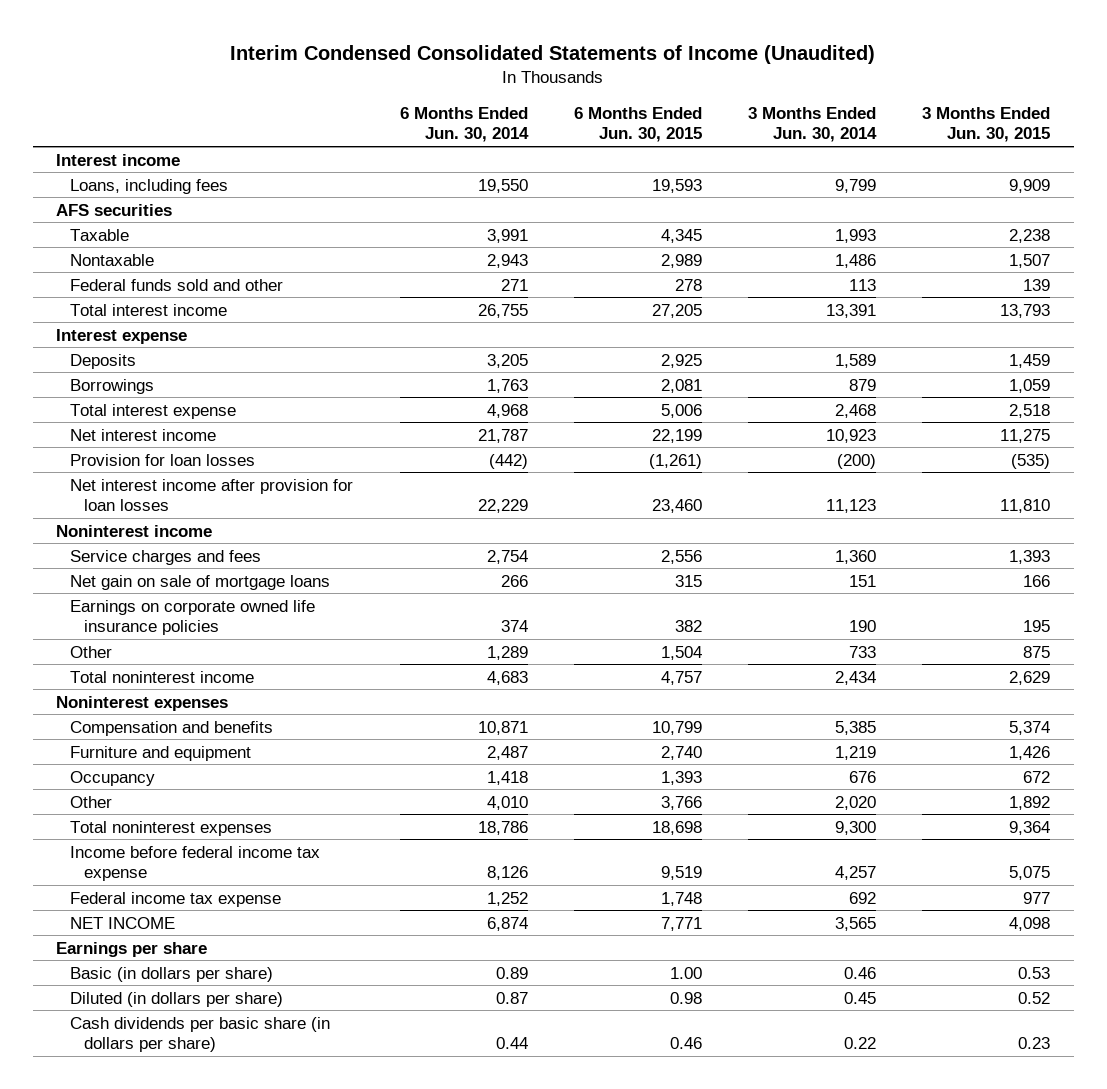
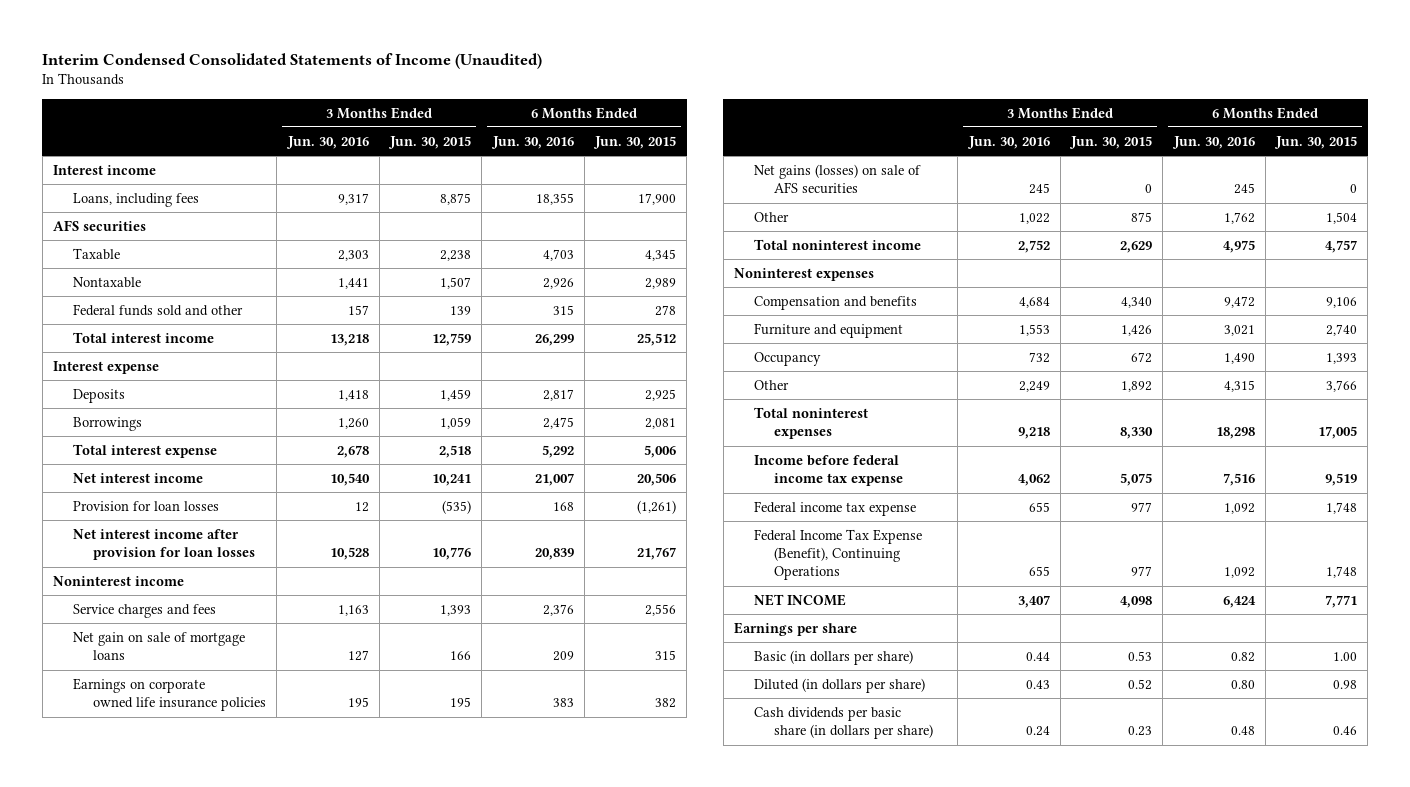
- | 6 Months Ended Jun. 30, 2014 | 6 Months Ended Jun. 30, 2015 | 3 Months Ended Jun. 30, 2014 | 3 Months Ended Jun. 30, 2015
+ | 3 Months Ended Jun. 30, 2016 | 3 Months Ended Jun. 30, 2015 | 6 Months Ended Jun. 30, 2016 | 6 Months Ended Jun. 30, 2015
- Loans, including fees | 19,550 | 19,593 | 9,799 | 9,909
+ Loans, including fees | 9,317 | 8,875 | 18,355 | 17,900
- Total interest income | 26,755 | 27,205 | 13,391 | 13,793
+ Total interest income | 13,218 | 12,759 | 26,299 | 25,512
- Net interest income | 21,787 | 22,199 | 10,923 | 11,275
+ Net interest income | 10,540 | 10,241 | 21,007 | 20,506
- Net interest income after provision for loan losses | 22,229 | 23,460 | 11,123 | 11,810
+ Net interest income after provision for loan losses | 10,528 | 10,776 | 20,839 | 21,767
+ Net gains (losses) on sale of AFS securities | 245 | 0 | 245 | 0
- Compensation and benefits | 10,871 | 10,799 | 5,385 | 5,374
+ Compensation and benefits | 4,684 | 4,340 | 9,472 | 9,106
- Total noninterest expenses | 18,786 | 18,698 | 9,300 | 9,364
+ Total noninterest expenses | 9,218 | 8,330 | 18,298 | 17,005
+ Federal Income Tax Expense (Benefit), Continuing Operations | 655 | 977 | 1,092 | 1,748

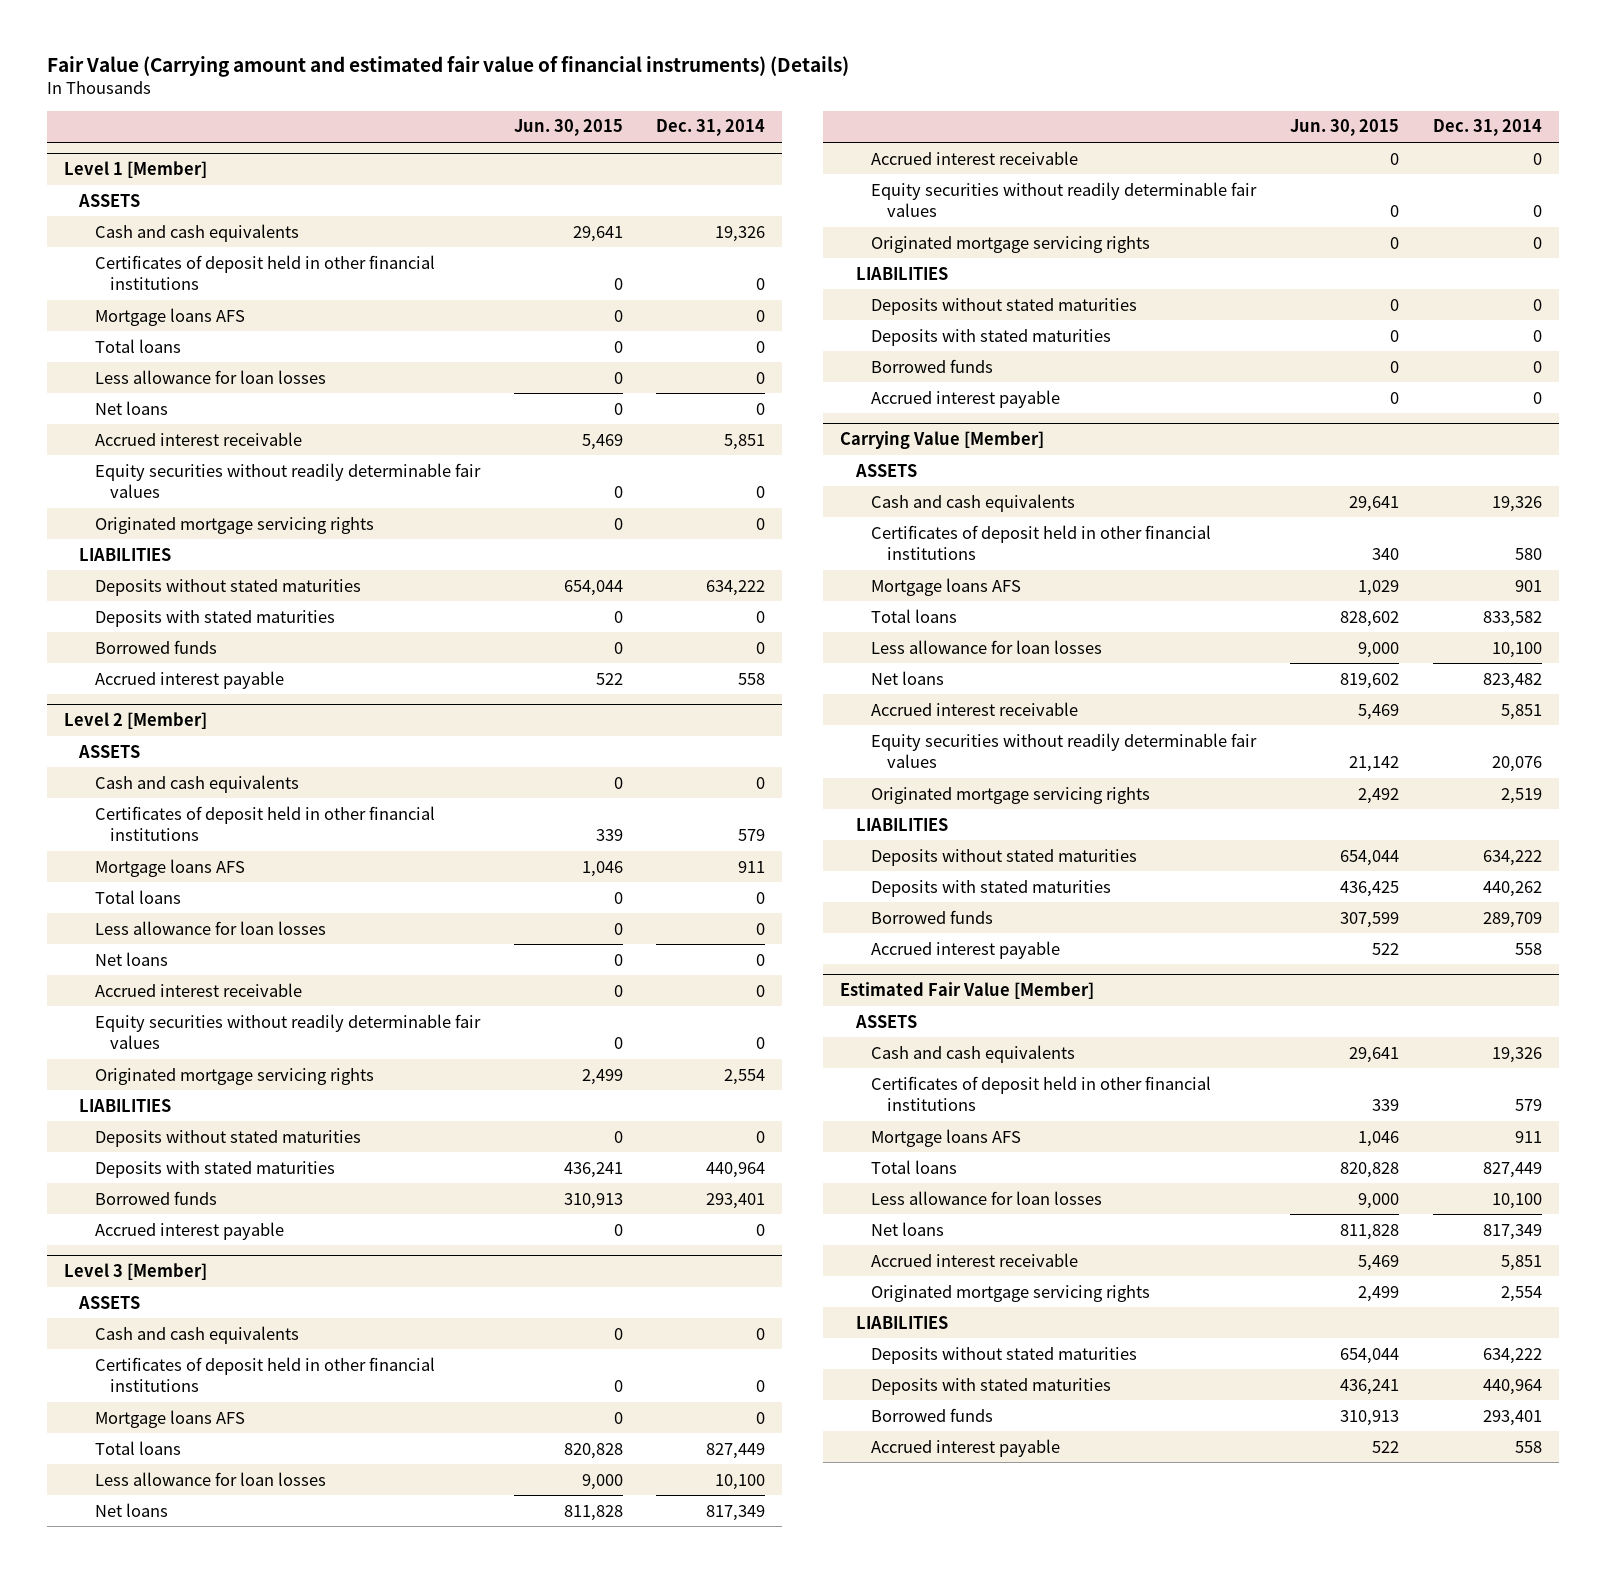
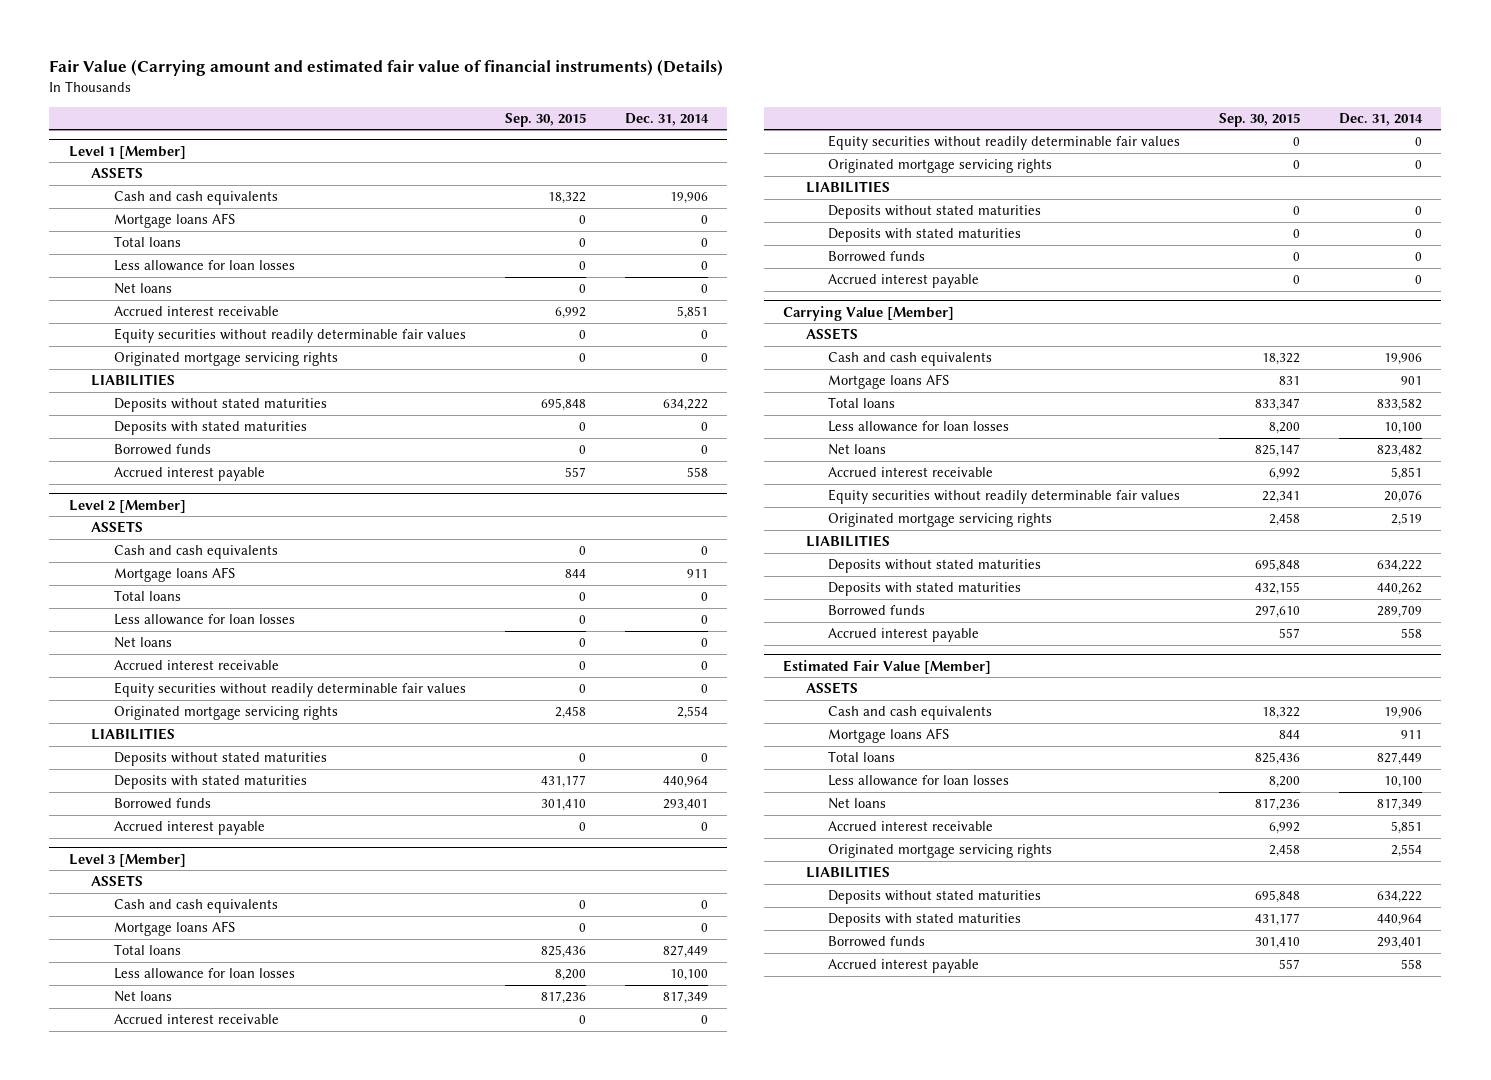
- | Jun. 30, 2015 | Dec. 31, 2014
+ | Sep. 30, 2015 | Dec. 31, 2014
@ Level 1 [Member]
- Cash and cash equivalents | 29,641 | 19,326
- Certificates of deposit held in other financial institutions | 0 | 0
+ Cash and cash equivalents | 18,322 | 19,906
@ Level 2 [Member]
- Certificates of deposit held in other financial institutions | 339 | 579
@ Level 3 [Member]
- Certificates of deposit held in other financial institutions | 0 | 0
@ Carrying Value [Member]
- Cash and cash equivalents | 29,641 | 19,326
- Certificates of deposit held in other financial institutions | 340 | 580
+ Cash and cash equivalents | 18,322 | 19,906
@ Estimated Fair Value [Member]
- Cash and cash equivalents | 29,641 | 19,326
- Certificates of deposit held in other financial institutions | 339 | 579
+ Cash and cash equivalents | 18,322 | 19,906

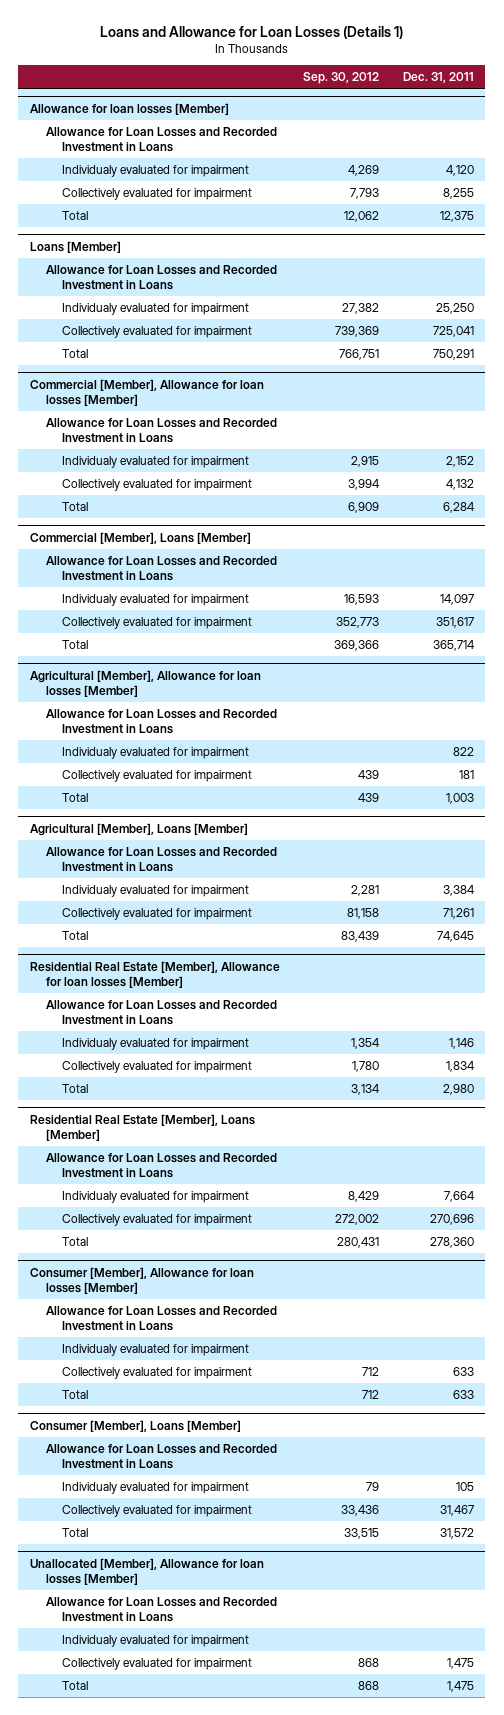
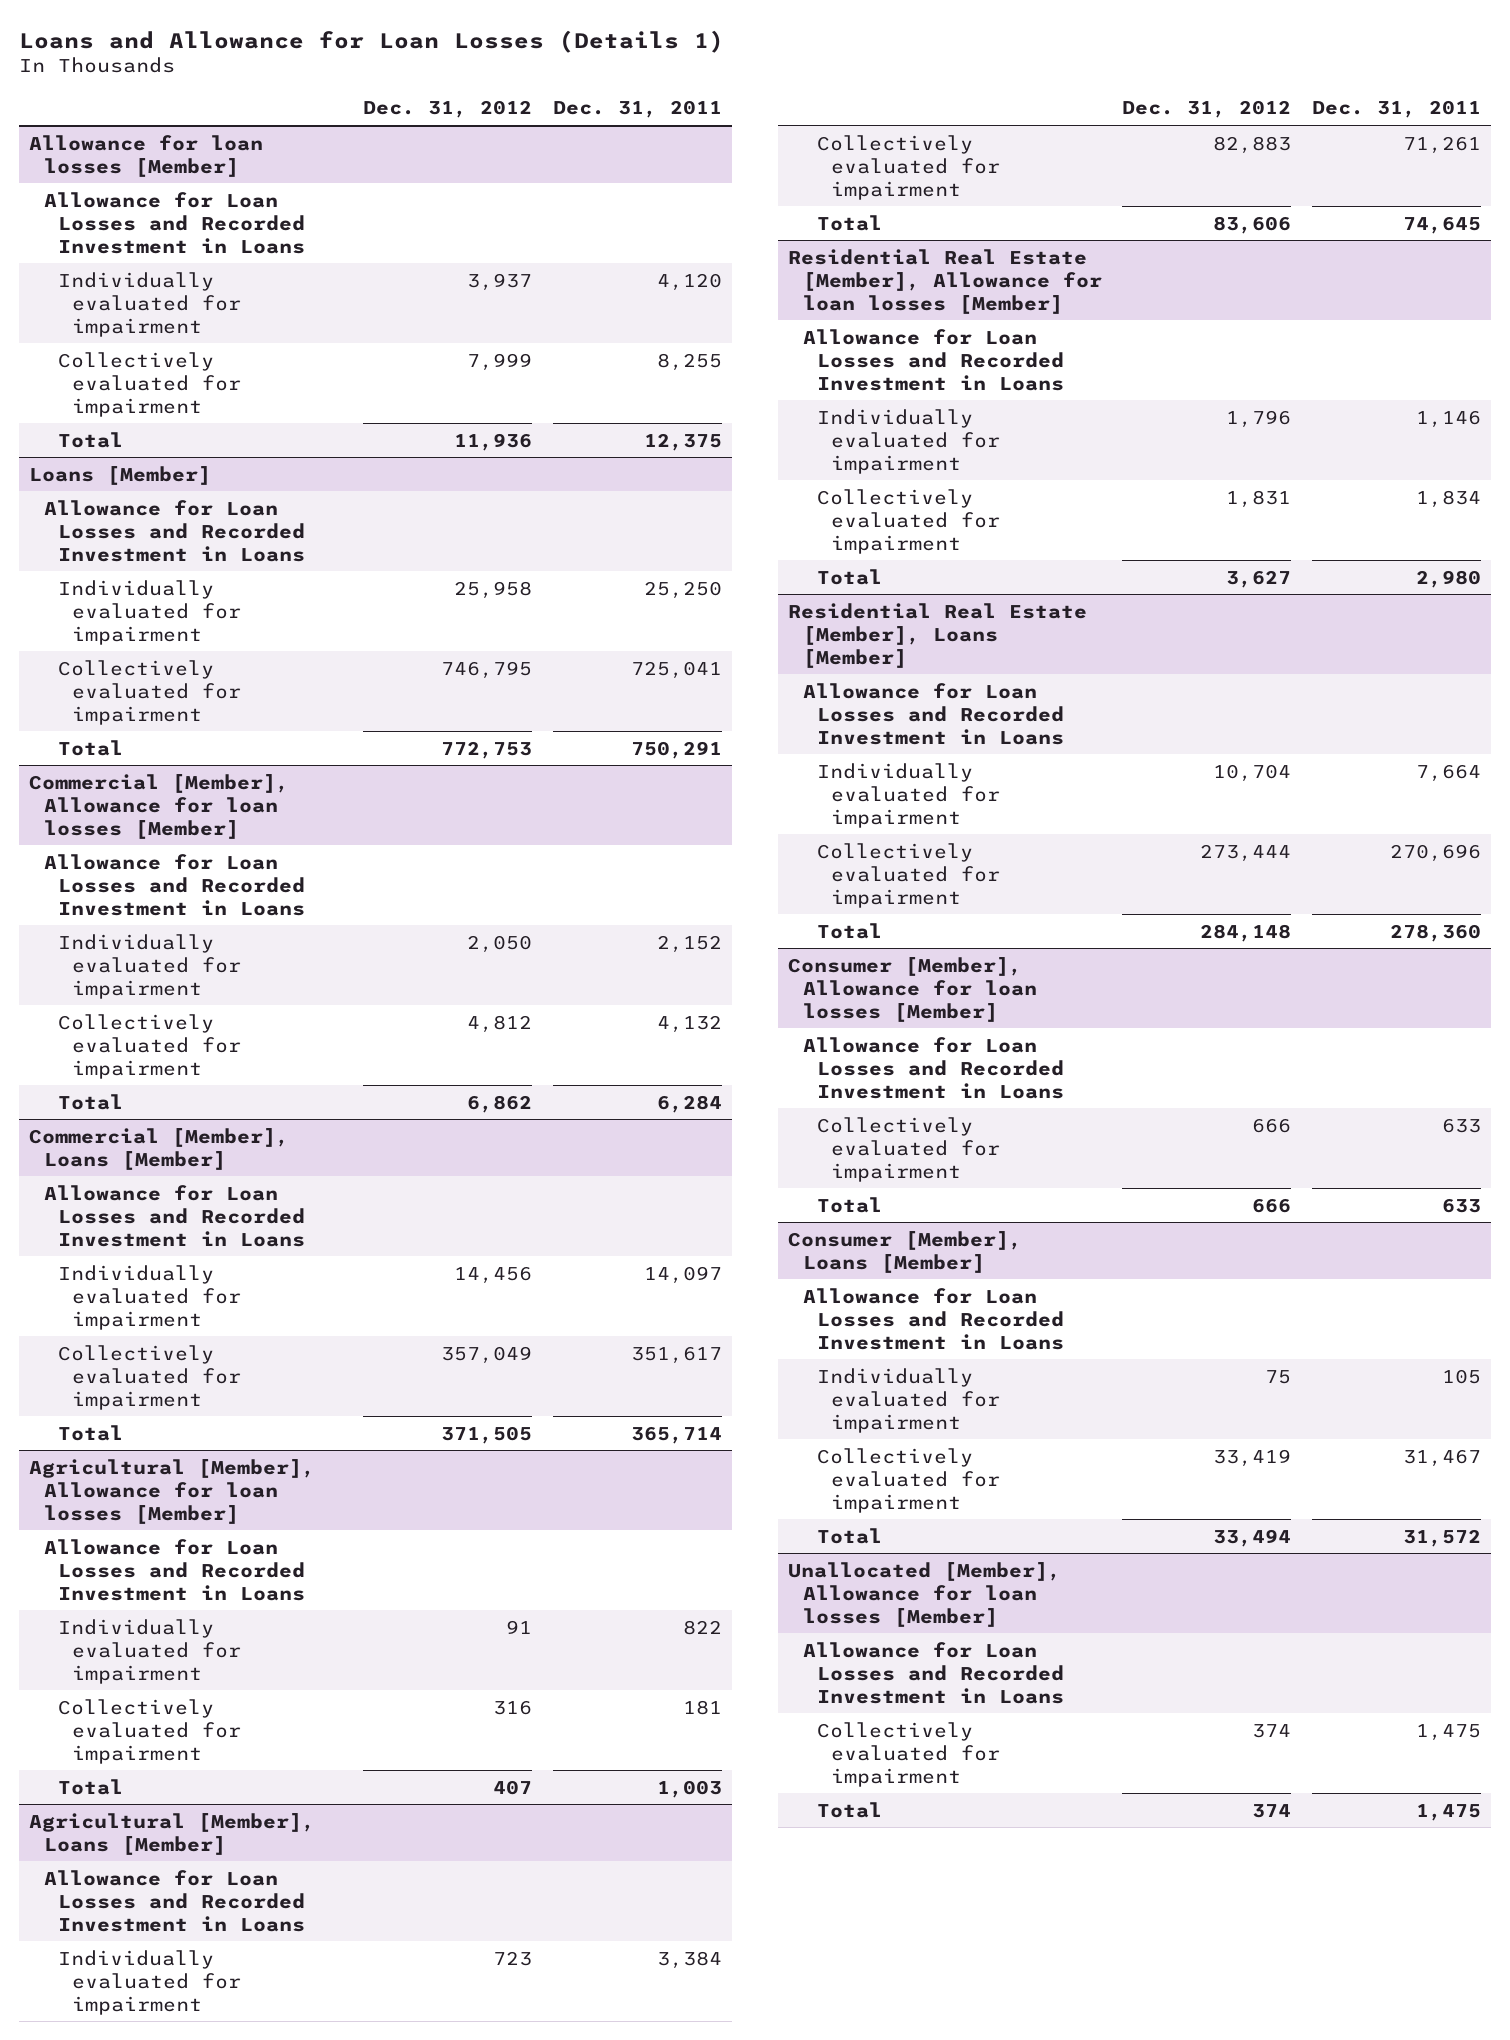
- | Sep. 30, 2012 | Dec. 31, 2011
+ | Dec. 31, 2012 | Dec. 31, 2011
@ Allowance for loan losses [Member]
- Individualy evaluated for impairment | 4,269 | 4,120
+ Individually evaluated for impairment | 3,937 | 4,120
@ Loans [Member]
- Individualy evaluated for impairment | 27,382 | 25,250
+ Individually evaluated for impairment | 25,958 | 25,250
@ Commercial [Member], Allowance for loan losses [Member]
- Individualy evaluated for impairment | 2,915 | 2,152
+ Individually evaluated for impairment | 2,050 | 2,152
@ Commercial [Member], Loans [Member]
- Individualy evaluated for impairment | 16,593 | 14,097
+ Individually evaluated for impairment | 14,456 | 14,097
@ Agricultural [Member], Allowance for loan losses [Member]
- Individualy evaluated for impairment | | 822
+ Individually evaluated for impairment | 91 | 822
@ Agricultural [Member], Loans [Member]
- Individualy evaluated for impairment | 2,281 | 3,384
+ Individually evaluated for impairment | 723 | 3,384
@ Residential Real Estate [Member], Allowance for loan losses [Member]
- Individualy evaluated for impairment | 1,354 | 1,146
+ Individually evaluated for impairment | 1,796 | 1,146
@ Residential Real Estate [Member], Loans [Member]
- Individualy evaluated for impairment | 8,429 | 7,664
+ Individually evaluated for impairment | 10,704 | 7,664
@ Consumer [Member], Allowance for loan losses [Member]
- Individualy evaluated for impairment
@ Consumer [Member], Loans [Member]
- Individualy evaluated for impairment | 79 | 105
+ Individually evaluated for impairment | 75 | 105
@ Unallocated [Member], Allowance for loan losses [Member]
- Individualy evaluated for impairment

